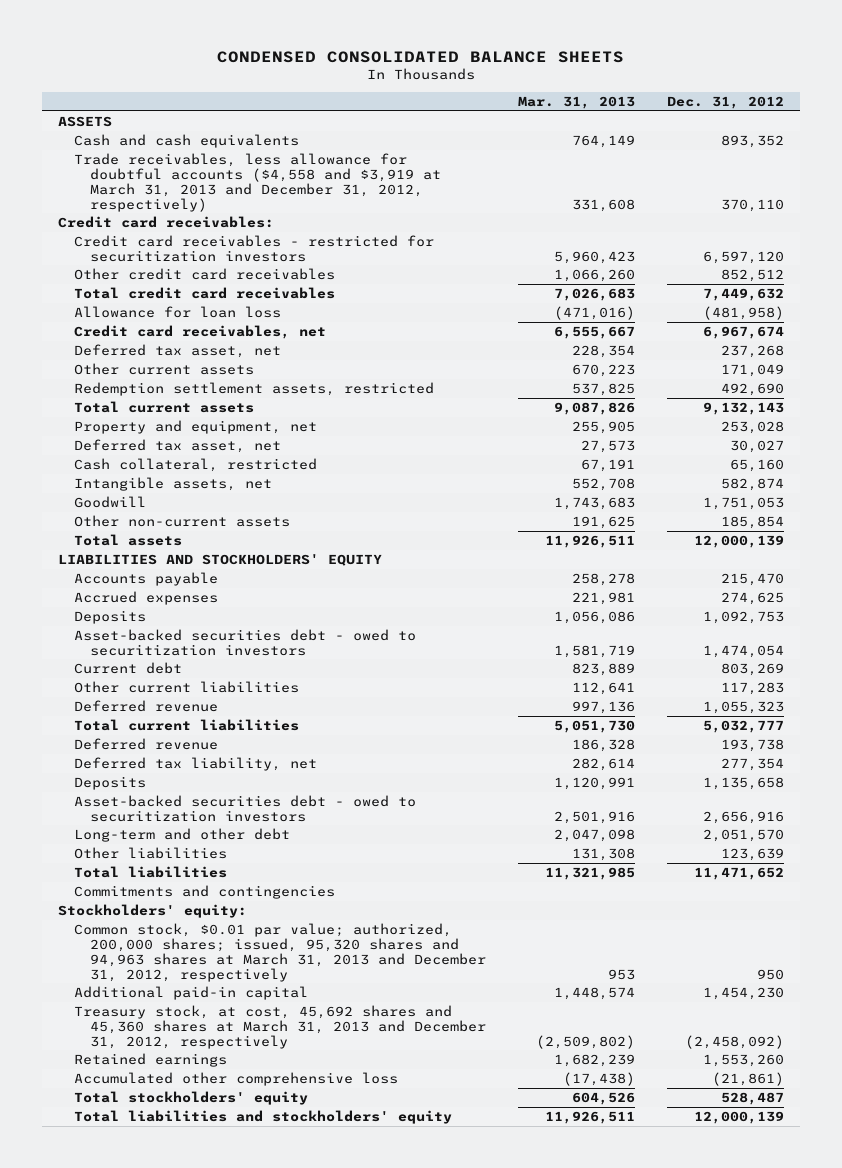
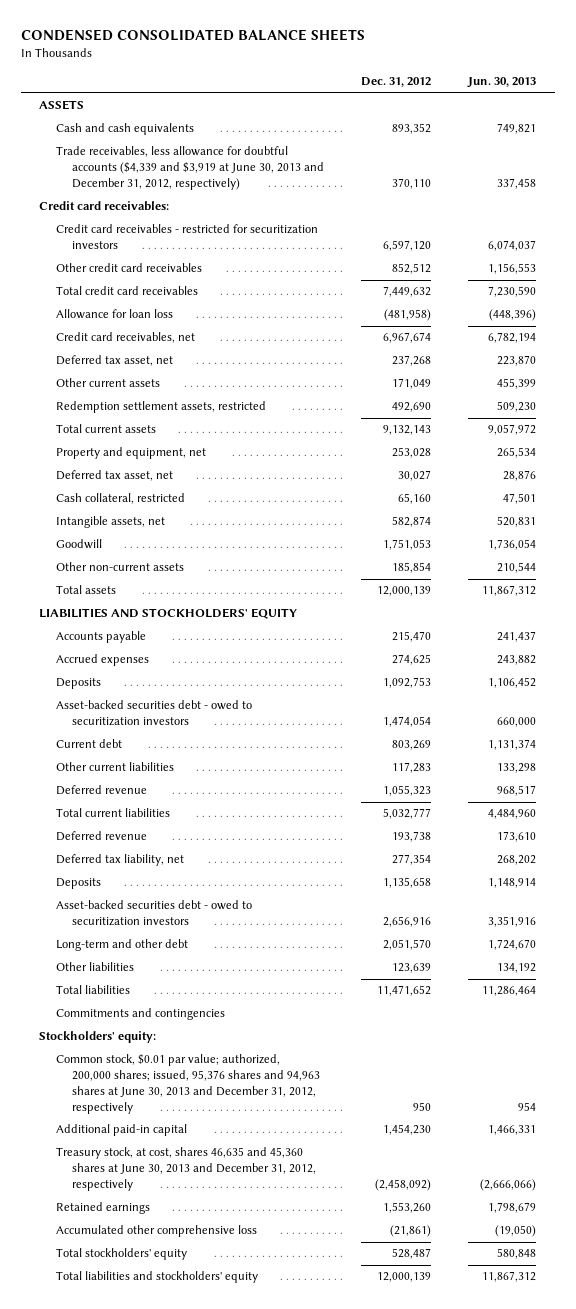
- | Mar. 31, 2013 | Dec. 31, 2012
+ | Dec. 31, 2012 | Jun. 30, 2013
- Trade receivables, less allowance for doubtful accounts ($4,558 and $3,919 at March 31, 2013 and December 31, 2012, respectively) | 331,608 | 370,110
+ Trade receivables, less allowance for doubtful accounts ($4,339 and $3,919 at June 30, 2013 and December 31, 2012, respectively) | 370,110 | 337,458
- Common stock, $0.01 par value; authorized, 200,000 shares; issued, 95,320 shares and 94,963 shares at March 31, 2013 and December 31, 2012, respectively | 953 | 950
+ Common stock, $0.01 par value; authorized, 200,000 shares; issued, 95,376 shares and 94,963 shares at June 30, 2013 and December 31, 2012, respectively | 950 | 954
- Treasury stock, at cost, 45,692 shares and 45,360 shares at March 31, 2013 and December 31, 2012, respectively | (2,509,802) | (2,458,092)
+ Treasury stock, at cost, shares 46,635 and 45,360 shares at June 30, 2013 and December 31, 2012, respectively | (2,458,092) | (2,666,066)

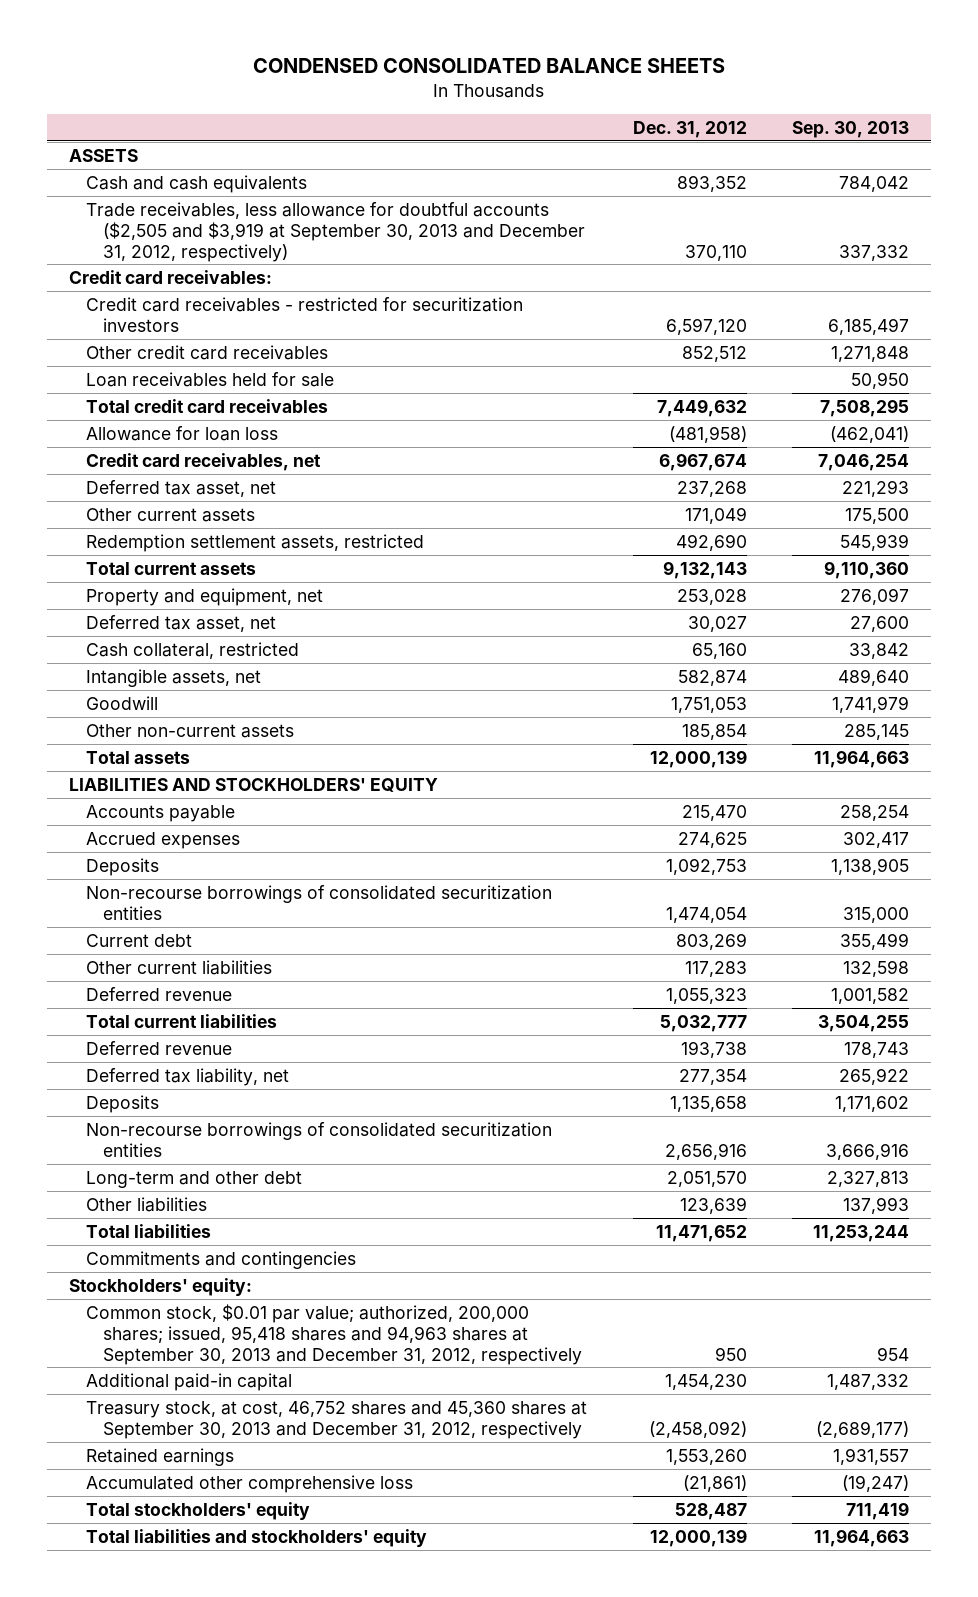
- | Dec. 31, 2012 | Jun. 30, 2013
+ | Dec. 31, 2012 | Sep. 30, 2013
- Trade receivables, less allowance for doubtful accounts ($4,339 and $3,919 at June 30, 2013 and December 31, 2012, respectively) | 370,110 | 337,458
+ Trade receivables, less allowance for doubtful accounts ($2,505 and $3,919 at September 30, 2013 and December 31, 2012, respectively) | 370,110 | 337,332
+ Loan receivables held for sale | | 50,950
- Asset-backed securities debt - owed to securitization investors | 1,474,054 | 660,000
+ Non-recourse borrowings of consolidated securitization entities | 1,474,054 | 315,000
- Asset-backed securities debt - owed to securitization investors | 2,656,916 | 3,351,916
+ Non-recourse borrowings of consolidated securitization entities | 2,656,916 | 3,666,916
- Common stock, $0.01 par value; authorized, 200,000 shares; issued, 95,376 shares and 94,963 shares at June 30, 2013 and December 31, 2012, respectively | 950 | 954
+ Common stock, $0.01 par value; authorized, 200,000 shares; issued, 95,418 shares and 94,963 shares at September 30, 2013 and December 31, 2012, respectively | 950 | 954
- Treasury stock, at cost, shares 46,635 and 45,360 shares at June 30, 2013 and December 31, 2012, respectively | (2,458,092) | (2,666,066)
+ Treasury stock, at cost, 46,752 shares and 45,360 shares at September 30, 2013 and December 31, 2012, respectively | (2,458,092) | (2,689,177)

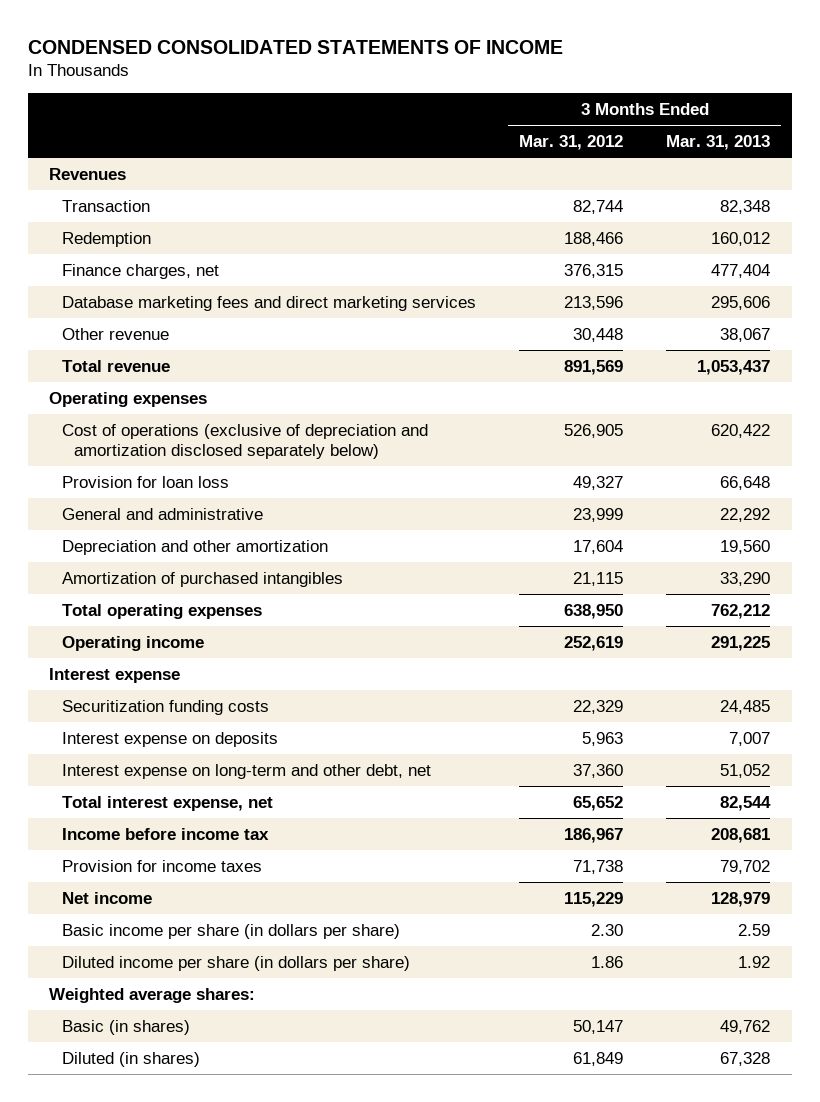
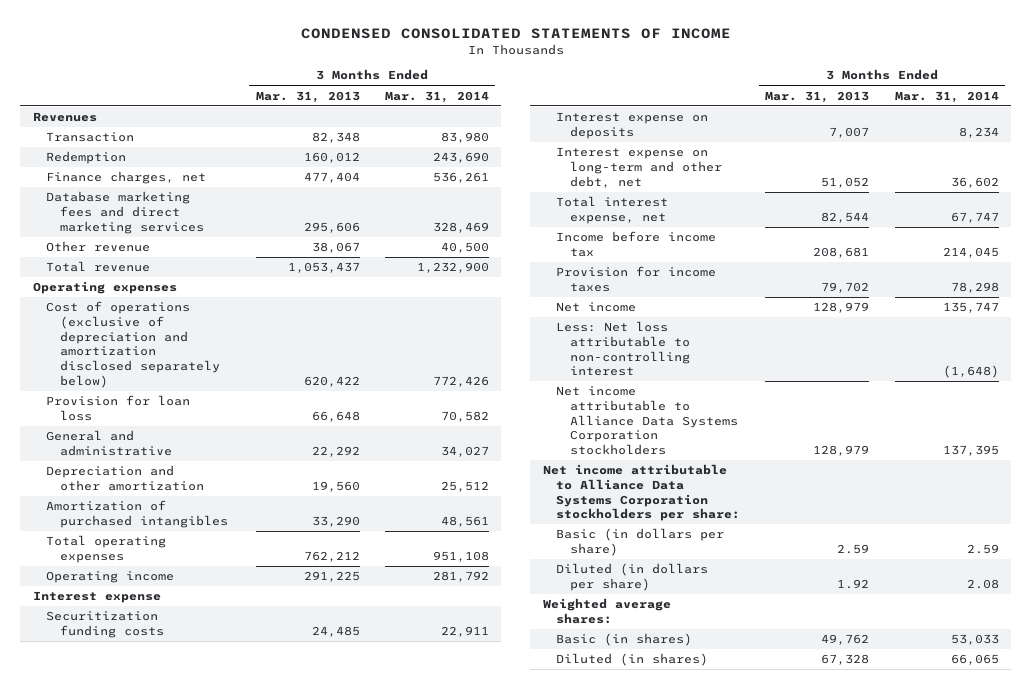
- | 3 Months Ended Mar. 31, 2012 | 3 Months Ended Mar. 31, 2013
+ | 3 Months Ended Mar. 31, 2013 | 3 Months Ended Mar. 31, 2014
- Basic income per share (in dollars per share) | 2.30 | 2.59
- Diluted income per share (in dollars per share) | 1.86 | 1.92
+ Less: Net loss attributable to non-controlling interest | | (1,648)
+ Net income attributable to Alliance Data Systems Corporation stockholders | 128,979 | 137,395
+ Net income attributable to Alliance Data Systems Corporation stockholders per share:
+ Basic (in dollars per share) | 2.59 | 2.59
+ Diluted (in dollars per share) | 1.92 | 2.08

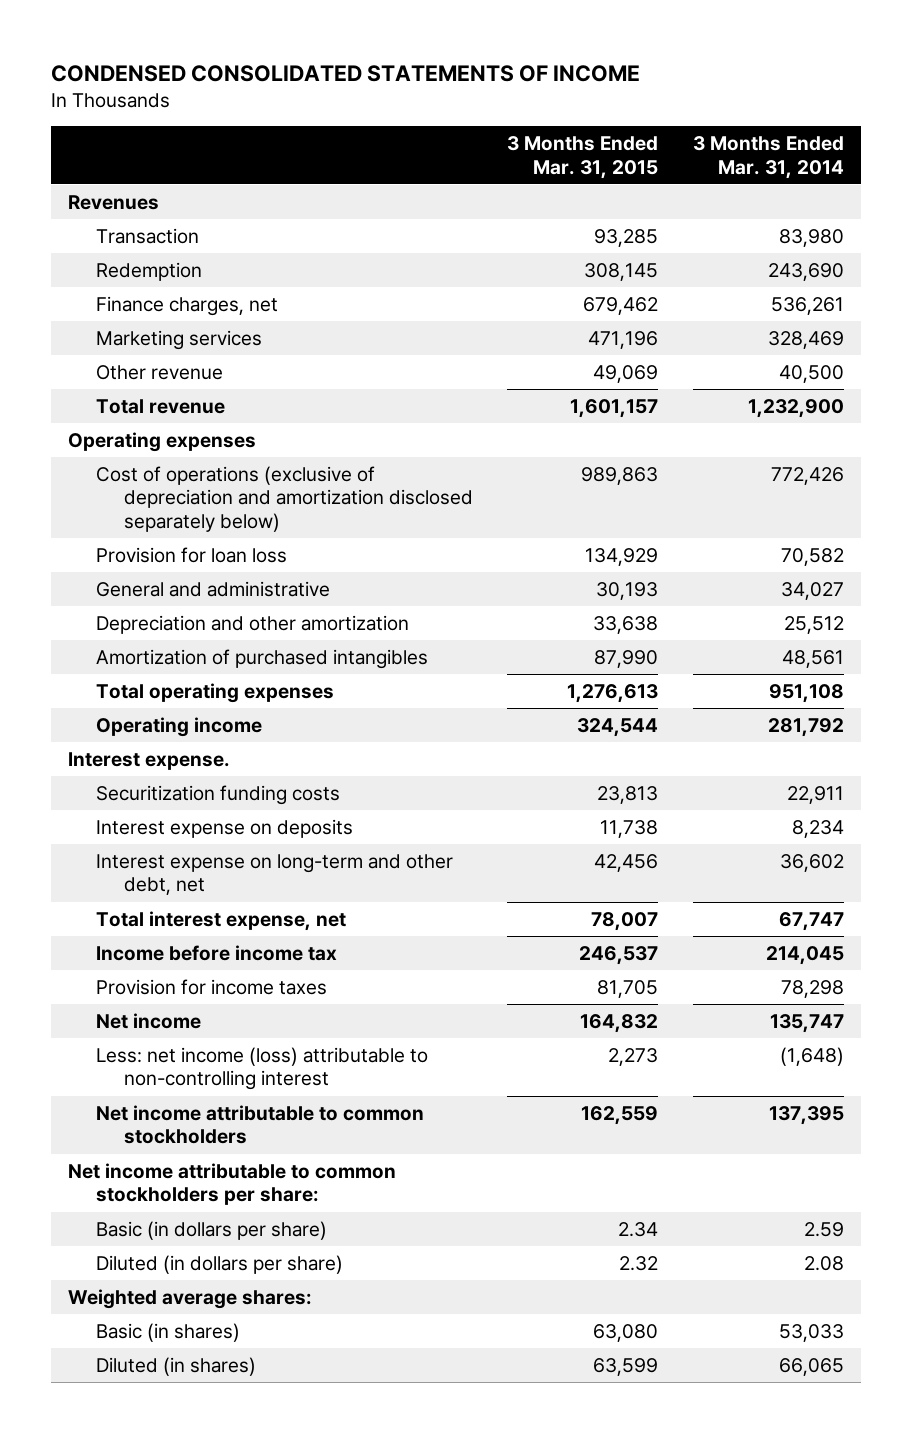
- | 3 Months Ended Mar. 31, 2013 | 3 Months Ended Mar. 31, 2014
+ | 3 Months Ended Mar. 31, 2015 | 3 Months Ended Mar. 31, 2014
- Database marketing fees and direct marketing services | 295,606 | 328,469
+ Marketing services | 471,196 | 328,469
- Interest expense
+ Interest expense.
- Less: Net loss attributable to non-controlling interest | | (1,648)
- Net income attributable to Alliance Data Systems Corporation stockholders | 128,979 | 137,395
- Net income attributable to Alliance Data Systems Corporation stockholders per share:
+ Less: net income (loss) attributable to non-controlling interest | 2,273 | (1,648)
+ Net income attributable to common stockholders | 162,559 | 137,395
+ Net income attributable to common stockholders per share:

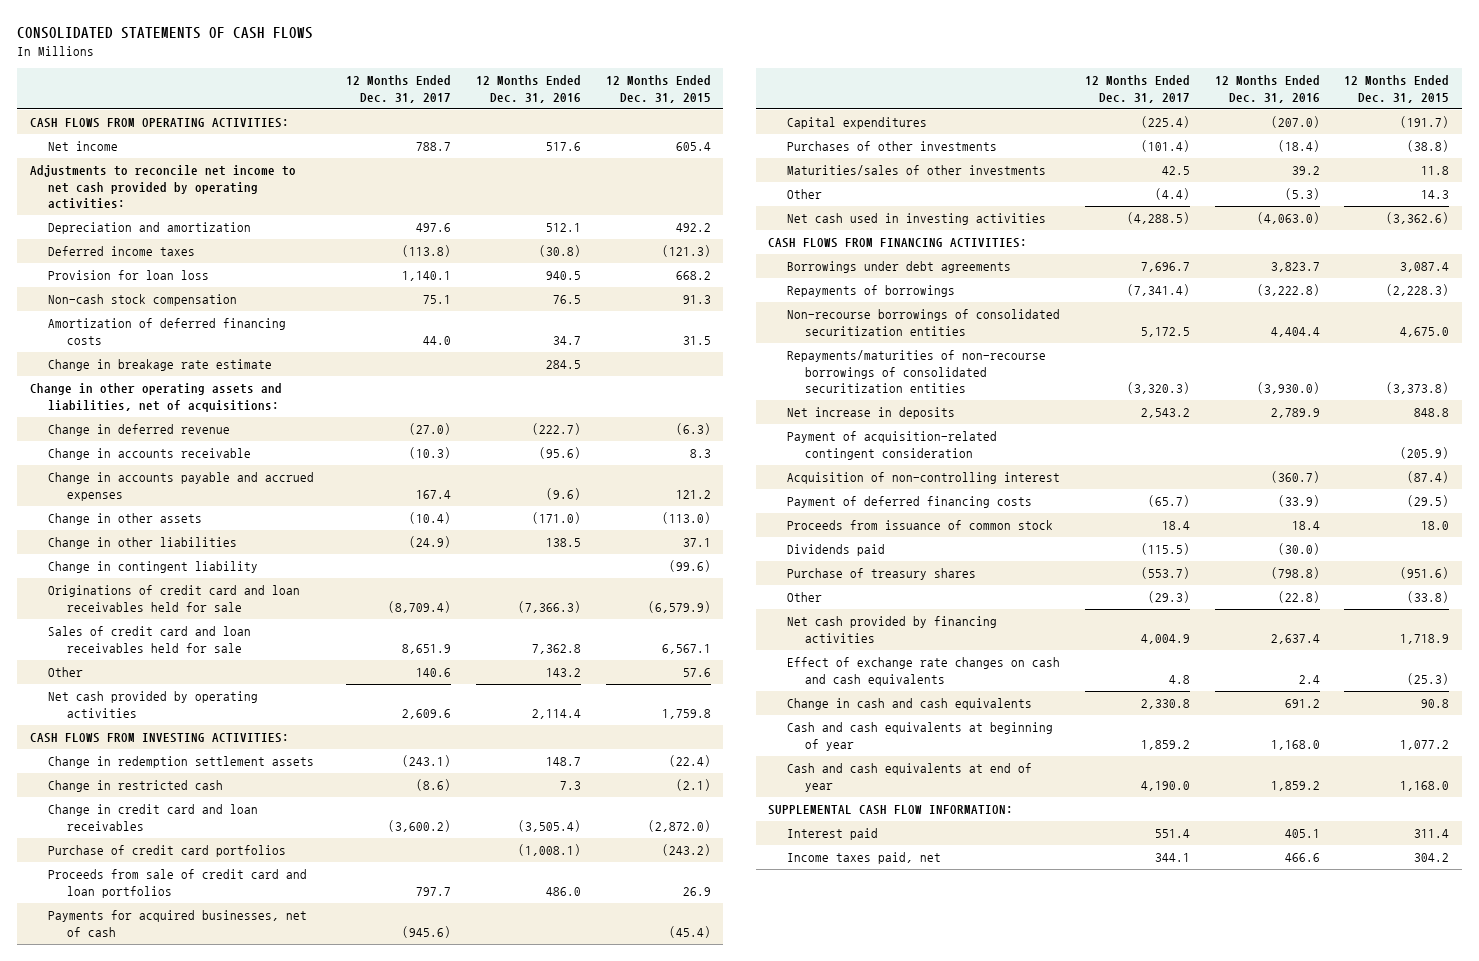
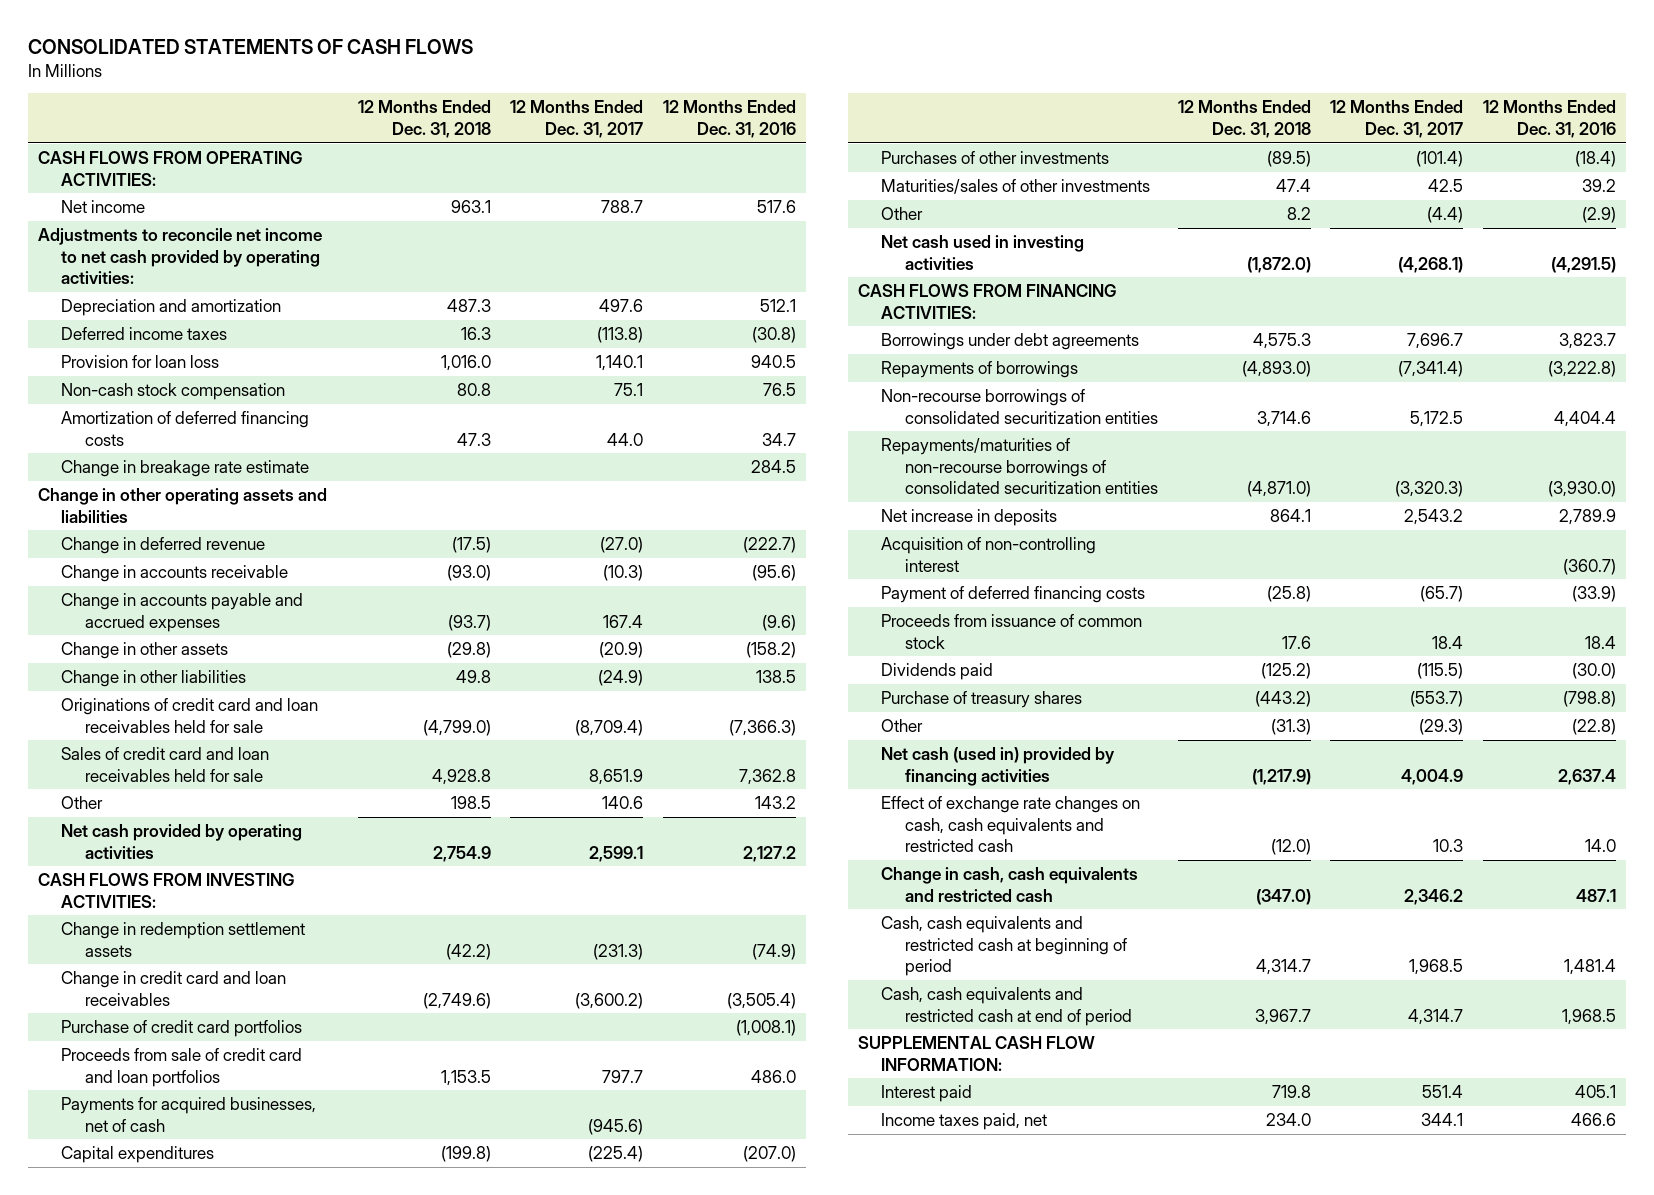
- | 12 Months Ended Dec. 31, 2017 | 12 Months Ended Dec. 31, 2016 | 12 Months Ended Dec. 31, 2015
+ | 12 Months Ended Dec. 31, 2018 | 12 Months Ended Dec. 31, 2017 | 12 Months Ended Dec. 31, 2016
- Change in other operating assets and liabilities, net of acquisitions:
+ Change in other operating assets and liabilities
- Change in other assets | (10.4) | (171.0) | (113.0)
+ Change in other assets | (29.8) | (20.9) | (158.2)
- Change in contingent liability | | | (99.6)
- Net cash provided by operating activities | 2,609.6 | 2,114.4 | 1,759.8
+ Net cash provided by operating activities | 2,754.9 | 2,599.1 | 2,127.2
- Change in redemption settlement assets | (243.1) | 148.7 | (22.4)
- Change in restricted cash | (8.6) | 7.3 | (2.1)
+ Change in redemption settlement assets | (42.2) | (231.3) | (74.9)
- Other | (4.4) | (5.3) | 14.3
- Net cash used in investing activities | (4,288.5) | (4,063.0) | (3,362.6)
+ Other | 8.2 | (4.4) | (2.9)
+ Net cash used in investing activities | (1,872.0) | (4,268.1) | (4,291.5)
- Payment of acquisition-related contingent consideration | | | (205.9)
- Net cash provided by financing activities | 4,004.9 | 2,637.4 | 1,718.9
- Effect of exchange rate changes on cash and cash equivalents | 4.8 | 2.4 | (25.3)
- Change in cash and cash equivalents | 2,330.8 | 691.2 | 90.8
- Cash and cash equivalents at beginning of year | 1,859.2 | 1,168.0 | 1,077.2
- Cash and cash equivalents at end of year | 4,190.0 | 1,859.2 | 1,168.0
+ Net cash (used in) provided by financing activities | (1,217.9) | 4,004.9 | 2,637.4
+ Effect of exchange rate changes on cash, cash equivalents and restricted cash | (12.0) | 10.3 | 14.0
+ Change in cash, cash equivalents and restricted cash | (347.0) | 2,346.2 | 487.1
+ Cash, cash equivalents and restricted cash at beginning of period | 4,314.7 | 1,968.5 | 1,481.4
+ Cash, cash equivalents and restricted cash at end of period | 3,967.7 | 4,314.7 | 1,968.5

